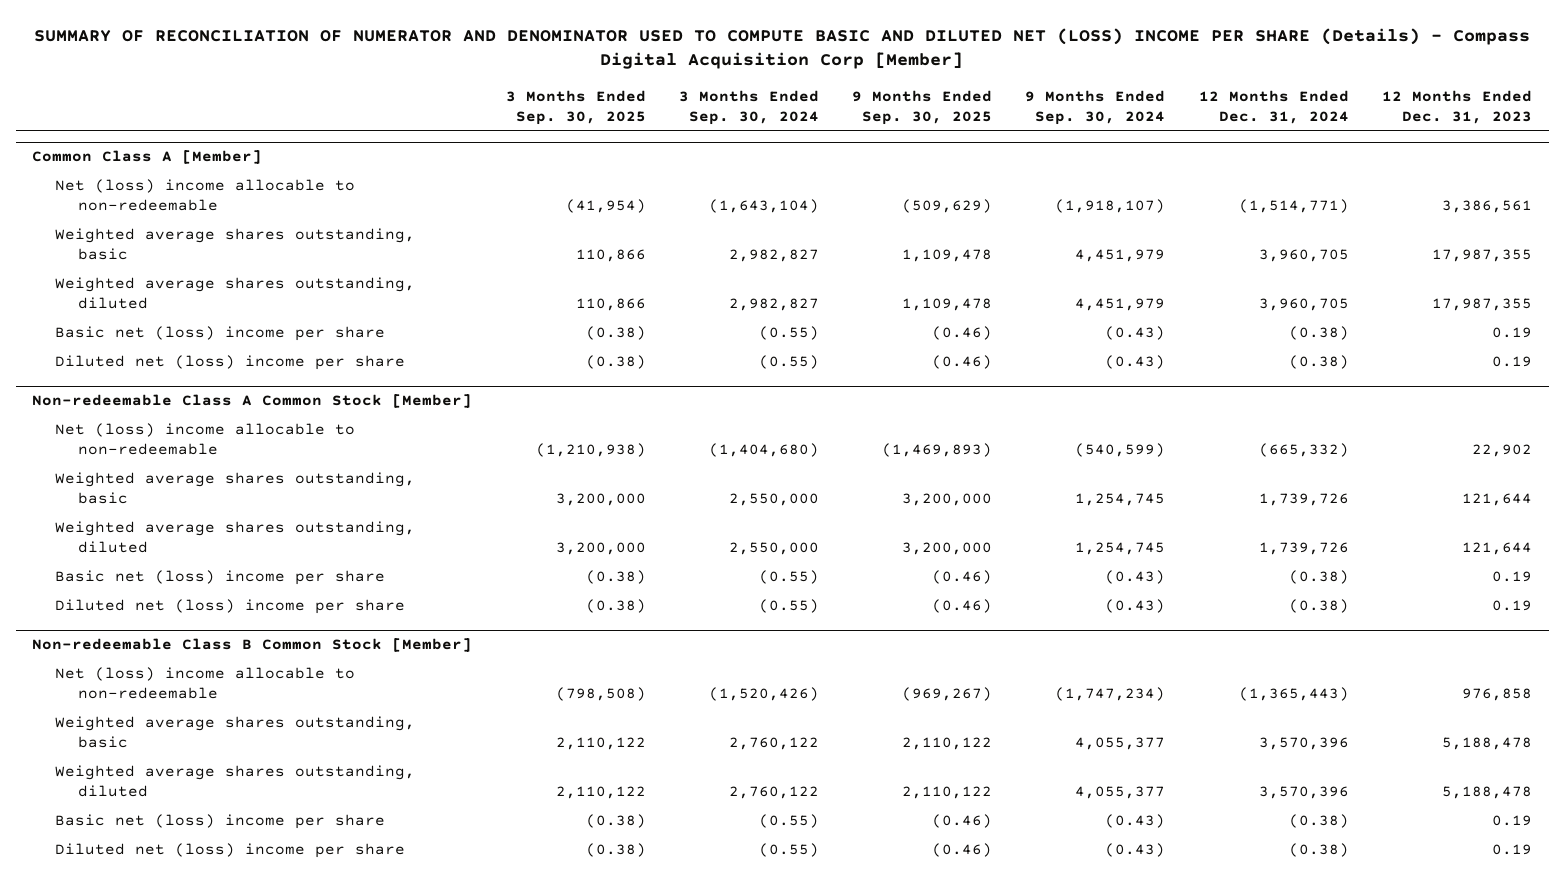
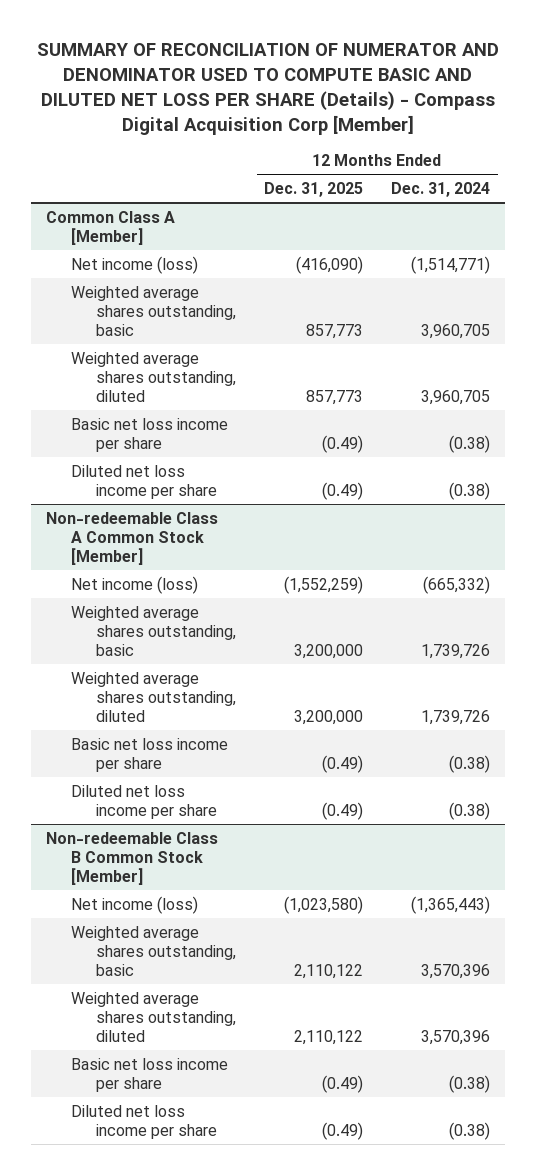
- SUMMARY OF RECONCILIATION OF NUMERATOR AND DENOMINATOR USED TO COMPUTE BASIC AND DILUTED NET (LOSS) INCOME PER SHARE (Details) - Compass Digital Acquisition Corp [Member]
+ SUMMARY OF RECONCILIATION OF NUMERATOR AND DENOMINATOR USED TO COMPUTE BASIC AND DILUTED NET LOSS PER SHARE (Details) - Compass Digital Acquisition Corp [Member]
- | 3 Months Ended Sep. 30, 2025 | 3 Months Ended Sep. 30, 2024 | 9 Months Ended Sep. 30, 2025 | 9 Months Ended Sep. 30, 2024 | 12 Months Ended Dec. 31, 2024 | 12 Months Ended Dec. 31, 2023
+ | 12 Months Ended Dec. 31, 2025 | 12 Months Ended Dec. 31, 2024
@ Common Class A [Member]
- Net (loss) income allocable to non-redeemable | (41,954) | (1,643,104) | (509,629) | (1,918,107) | (1,514,771) | 3,386,561
+ Net income (loss) | (416,090) | (1,514,771)
- Basic net (loss) income per share | (0.38) | (0.55) | (0.46) | (0.43) | (0.38) | 0.19
- Diluted net (loss) income per share | (0.38) | (0.55) | (0.46) | (0.43) | (0.38) | 0.19
+ Basic net loss income per share | (0.49) | (0.38)
+ Diluted net loss income per share | (0.49) | (0.38)
@ Non-redeemable Class A Common Stock [Member]
- Net (loss) income allocable to non-redeemable | (1,210,938) | (1,404,680) | (1,469,893) | (540,599) | (665,332) | 22,902
+ Net income (loss) | (1,552,259) | (665,332)
- Basic net (loss) income per share | (0.38) | (0.55) | (0.46) | (0.43) | (0.38) | 0.19
- Diluted net (loss) income per share | (0.38) | (0.55) | (0.46) | (0.43) | (0.38) | 0.19
+ Basic net loss income per share | (0.49) | (0.38)
+ Diluted net loss income per share | (0.49) | (0.38)
@ Non-redeemable Class B Common Stock [Member]
- Net (loss) income allocable to non-redeemable | (798,508) | (1,520,426) | (969,267) | (1,747,234) | (1,365,443) | 976,858
+ Net income (loss) | (1,023,580) | (1,365,443)
- Basic net (loss) income per share | (0.38) | (0.55) | (0.46) | (0.43) | (0.38) | 0.19
- Diluted net (loss) income per share | (0.38) | (0.55) | (0.46) | (0.43) | (0.38) | 0.19
+ Basic net loss income per share | (0.49) | (0.38)
+ Diluted net loss income per share | (0.49) | (0.38)

